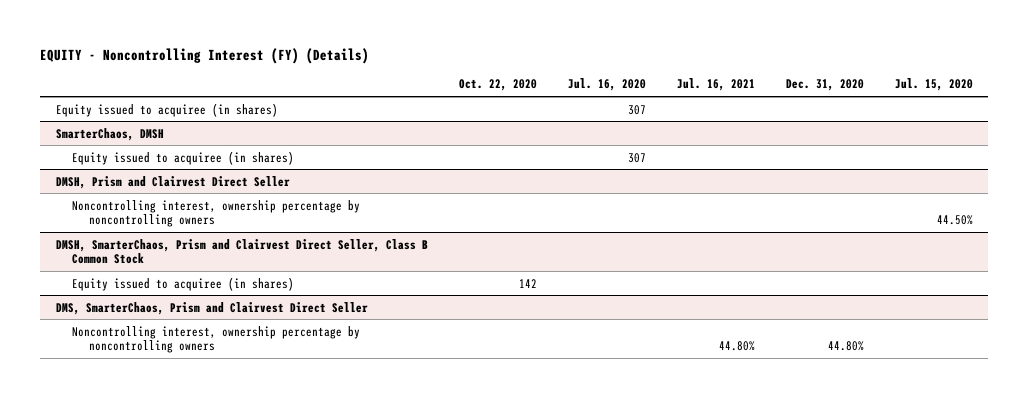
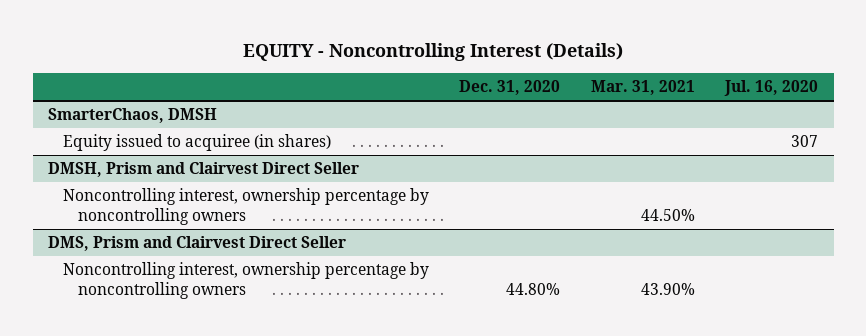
- EQUITY - Noncontrolling Interest (FY) (Details)
+ EQUITY - Noncontrolling Interest (Details)
- | Oct. 22, 2020 | Jul. 16, 2020 | Jul. 16, 2021 | Dec. 31, 2020 | Jul. 15, 2020
+ | Dec. 31, 2020 | Mar. 31, 2021 | Jul. 16, 2020
- Equity issued to acquiree (in shares) | | 307 | | |
- DMSH, SmarterChaos, Prism and Clairvest Direct Seller, Class B Common Stock
- Equity issued to acquiree (in shares) | 142 | | | |
- DMS, SmarterChaos, Prism and Clairvest Direct Seller
+ DMS, Prism and Clairvest Direct Seller

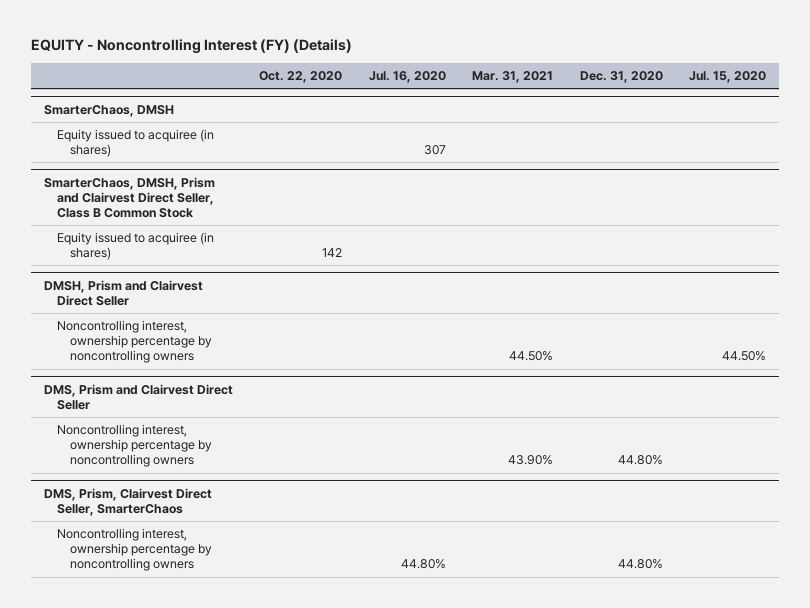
- EQUITY - Noncontrolling Interest (Details)
+ EQUITY - Noncontrolling Interest (FY) (Details)
- | Dec. 31, 2020 | Mar. 31, 2021 | Jul. 16, 2020
+ | Oct. 22, 2020 | Jul. 16, 2020 | Mar. 31, 2021 | Dec. 31, 2020 | Jul. 15, 2020
+ SmarterChaos, DMSH, Prism and Clairvest Direct Seller, Class B Common Stock
+ Equity issued to acquiree (in shares) | 142 | | | |
+ DMS, Prism, Clairvest Direct Seller, SmarterChaos
+ Noncontrolling interest, ownership percentage by noncontrolling owners | | 44.80% | | 44.80% |

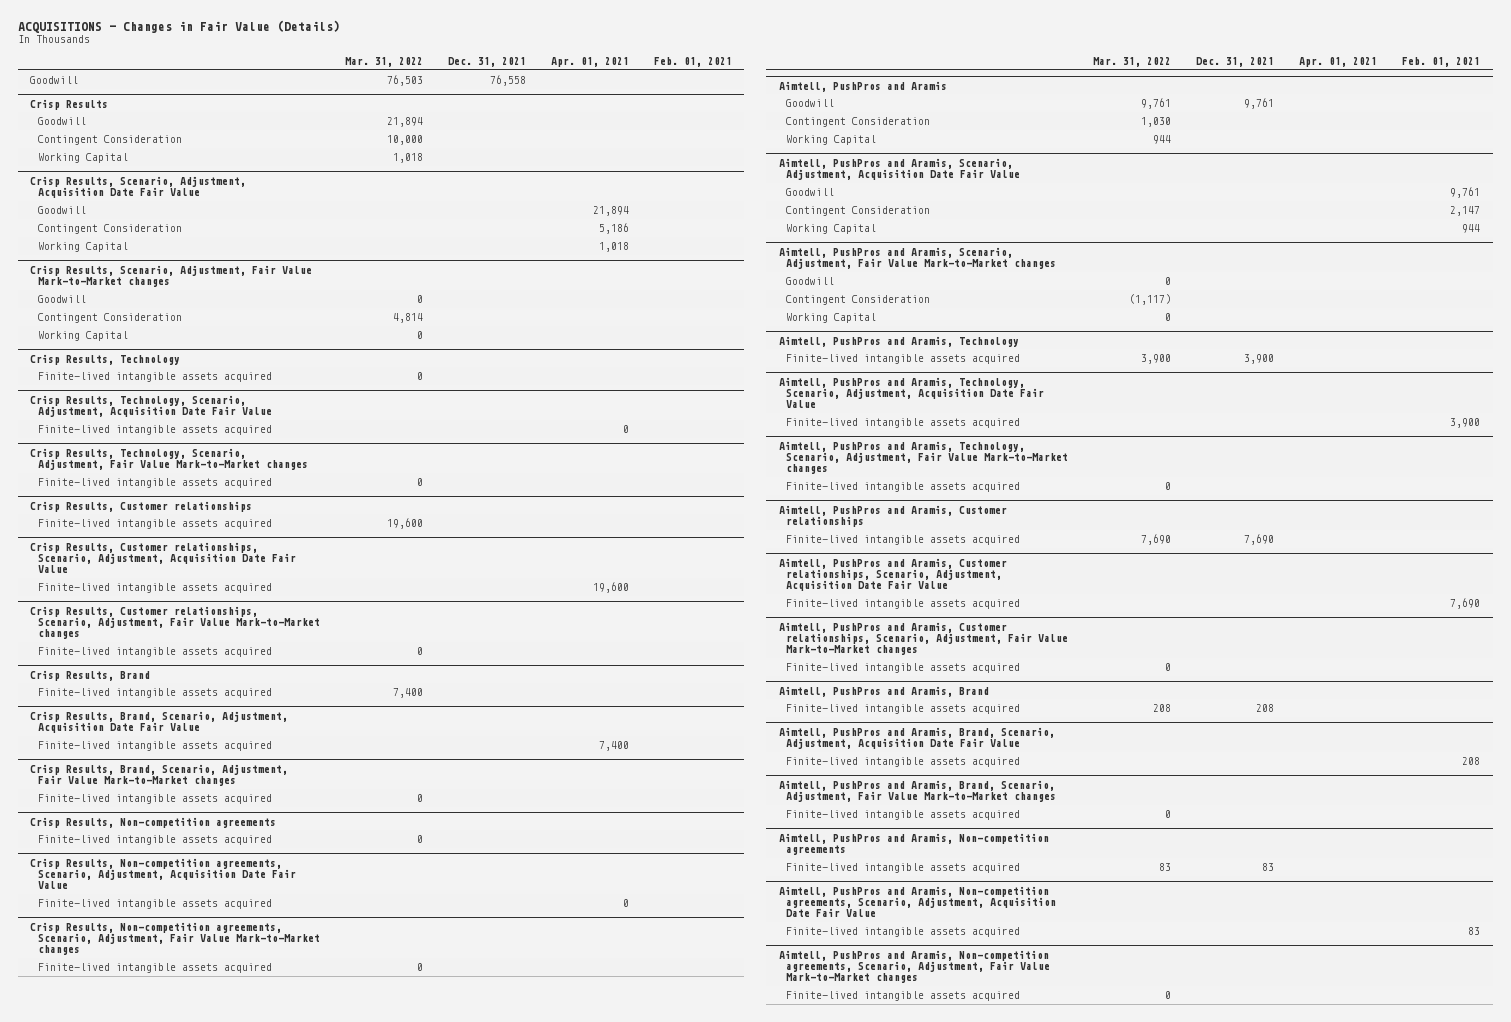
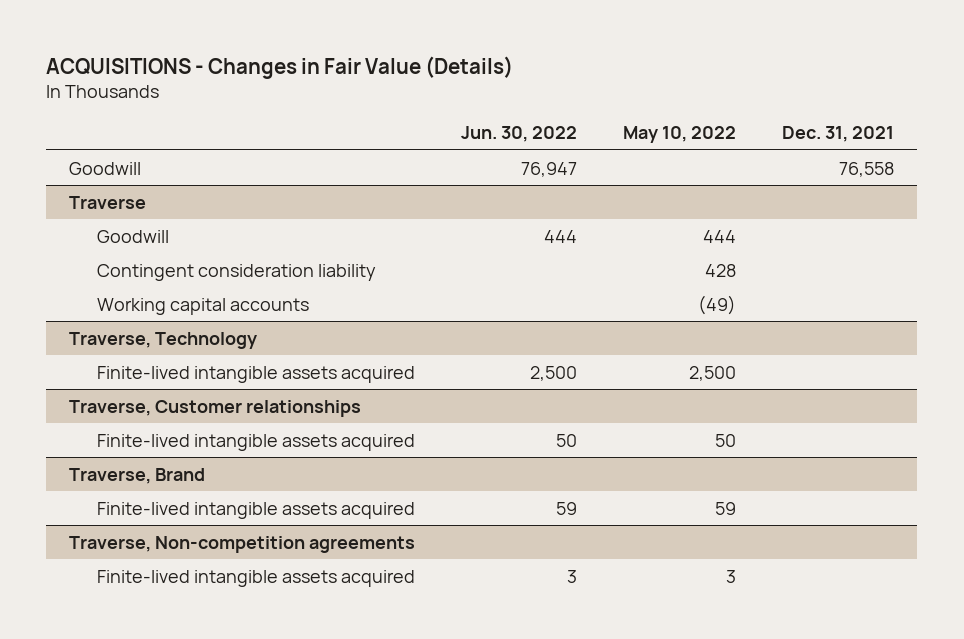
- | Mar. 31, 2022 | Dec. 31, 2021 | Apr. 01, 2021 | Feb. 01, 2021
+ | Jun. 30, 2022 | May 10, 2022 | Dec. 31, 2021
- Crisp Results
- Goodwill | 21,894 | | |
- Contingent Consideration | 10,000 | | |
- Working Capital | 1,018 | | |
- Crisp Results, Scenario, Adjustment, Acquisition Date Fair Value
- Goodwill | | | 21,894 |
- Contingent Consideration | | | 5,186 |
- Working Capital | | | 1,018 |
- Crisp Results, Scenario, Adjustment, Fair Value Mark-to-Market changes
- Goodwill | 0 | | |
- Contingent Consideration | 4,814 | | |
- Working Capital | 0 | | |
- Crisp Results, Technology
- Finite-lived intangible assets acquired | 0 | | |
- Crisp Results, Technology, Scenario, Adjustment, Acquisition Date Fair Value
- Finite-lived intangible assets acquired | | | 0 |
- Crisp Results, Technology, Scenario, Adjustment, Fair Value Mark-to-Market changes
- Finite-lived intangible assets acquired | 0 | | |
- Crisp Results, Customer relationships
- Finite-lived intangible assets acquired | 19,600 | | |
- Crisp Results, Customer relationships, Scenario, Adjustment, Acquisition Date Fair Value
- Finite-lived intangible assets acquired | | | 19,600 |
- Crisp Results, Customer relationships, Scenario, Adjustment, Fair Value Mark-to-Market changes
- Finite-lived intangible assets acquired | 0 | | |
- Crisp Results, Brand
- Finite-lived intangible assets acquired | 7,400 | | |
- Crisp Results, Brand, Scenario, Adjustment, Acquisition Date Fair Value
- Finite-lived intangible assets acquired | | | 7,400 |
- Crisp Results, Brand, Scenario, Adjustment, Fair Value Mark-to-Market changes
- Finite-lived intangible assets acquired | 0 | | |
- Crisp Results, Non-competition agreements
+ Traverse
+ Goodwill | 444 | 444 |
+ Contingent consideration liability | | 428 |
+ Working capital accounts | | (49) |
+ Traverse, Technology
+ Finite-lived intangible assets acquired | 2,500 | 2,500 |
+ Traverse, Customer relationships
+ Finite-lived intangible assets acquired | 50 | 50 |
+ Traverse, Brand
+ Finite-lived intangible assets acquired | 59 | 59 |
+ Traverse, Non-competition agreements
- Crisp Results, Non-competition agreements, Scenario, Adjustment, Acquisition Date Fair Value
- Finite-lived intangible assets acquired | | | 0 |
- Crisp Results, Non-competition agreements, Scenario, Adjustment, Fair Value Mark-to-Market changes
- Finite-lived intangible assets acquired | 0 | | |
- Aimtell, PushPros and Aramis
- Goodwill | 9,761 | 9,761 | |
- Contingent Consideration | 1,030 | | |
- Working Capital | 944 | | |
- Aimtell, PushPros and Aramis, Scenario, Adjustment, Acquisition Date Fair Value
- Goodwill | | | | 9,761
- Contingent Consideration | | | | 2,147
- Working Capital | | | | 944
- Aimtell, PushPros and Aramis, Scenario, Adjustment, Fair Value Mark-to-Market changes
- Goodwill | 0 | | |
- Contingent Consideration | (1,117) | | |
- Working Capital | 0 | | |
- Aimtell, PushPros and Aramis, Technology
- Finite-lived intangible assets acquired | 3,900 | 3,900 | |
- Aimtell, PushPros and Aramis, Technology, Scenario, Adjustment, Acquisition Date Fair Value
- Finite-lived intangible assets acquired | | | | 3,900
- Aimtell, PushPros and Aramis, Technology, Scenario, Adjustment, Fair Value Mark-to-Market changes
- Finite-lived intangible assets acquired | 0 | | |
- Aimtell, PushPros and Aramis, Customer relationships
- Finite-lived intangible assets acquired | 7,690 | 7,690 | |
- Aimtell, PushPros and Aramis, Customer relationships, Scenario, Adjustment, Acquisition Date Fair Value
- Finite-lived intangible assets acquired | | | | 7,690
- Aimtell, PushPros and Aramis, Customer relationships, Scenario, Adjustment, Fair Value Mark-to-Market changes
- Finite-lived intangible assets acquired | 0 | | |
- Aimtell, PushPros and Aramis, Brand
- Finite-lived intangible assets acquired | 208 | 208 | |
- Aimtell, PushPros and Aramis, Brand, Scenario, Adjustment, Acquisition Date Fair Value
- Finite-lived intangible assets acquired | | | | 208
- Aimtell, PushPros and Aramis, Brand, Scenario, Adjustment, Fair Value Mark-to-Market changes
- Finite-lived intangible assets acquired | 0 | | |
- Aimtell, PushPros and Aramis, Non-competition agreements
- Finite-lived intangible assets acquired | 83 | 83 | |
- Aimtell, PushPros and Aramis, Non-competition agreements, Scenario, Adjustment, Acquisition Date Fair Value
- Finite-lived intangible assets acquired | | | | 83
- Aimtell, PushPros and Aramis, Non-competition agreements, Scenario, Adjustment, Fair Value Mark-to-Market changes
- Finite-lived intangible assets acquired | 0 | | |

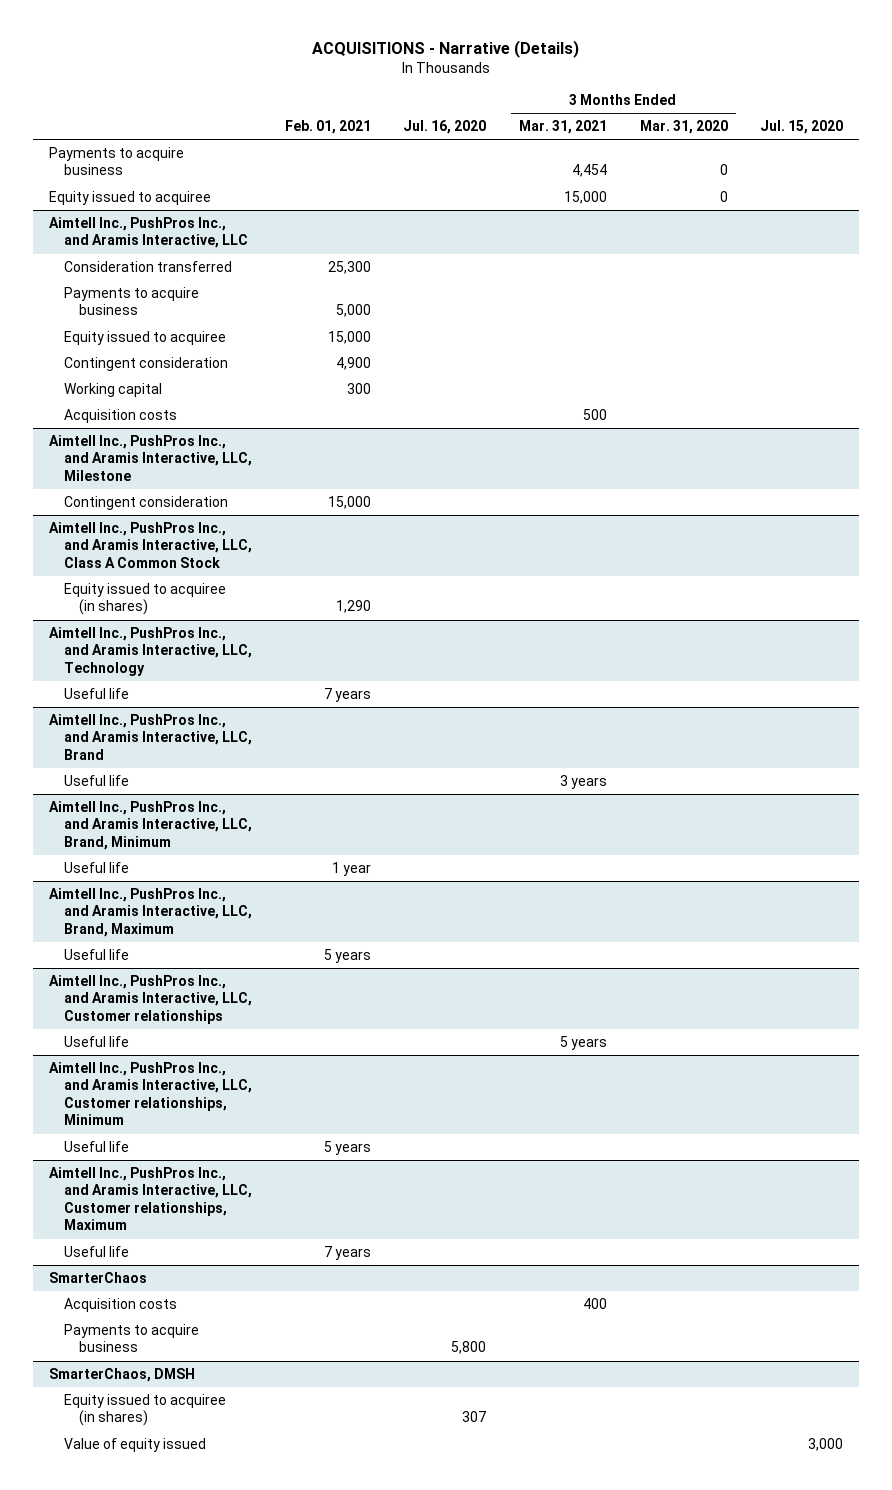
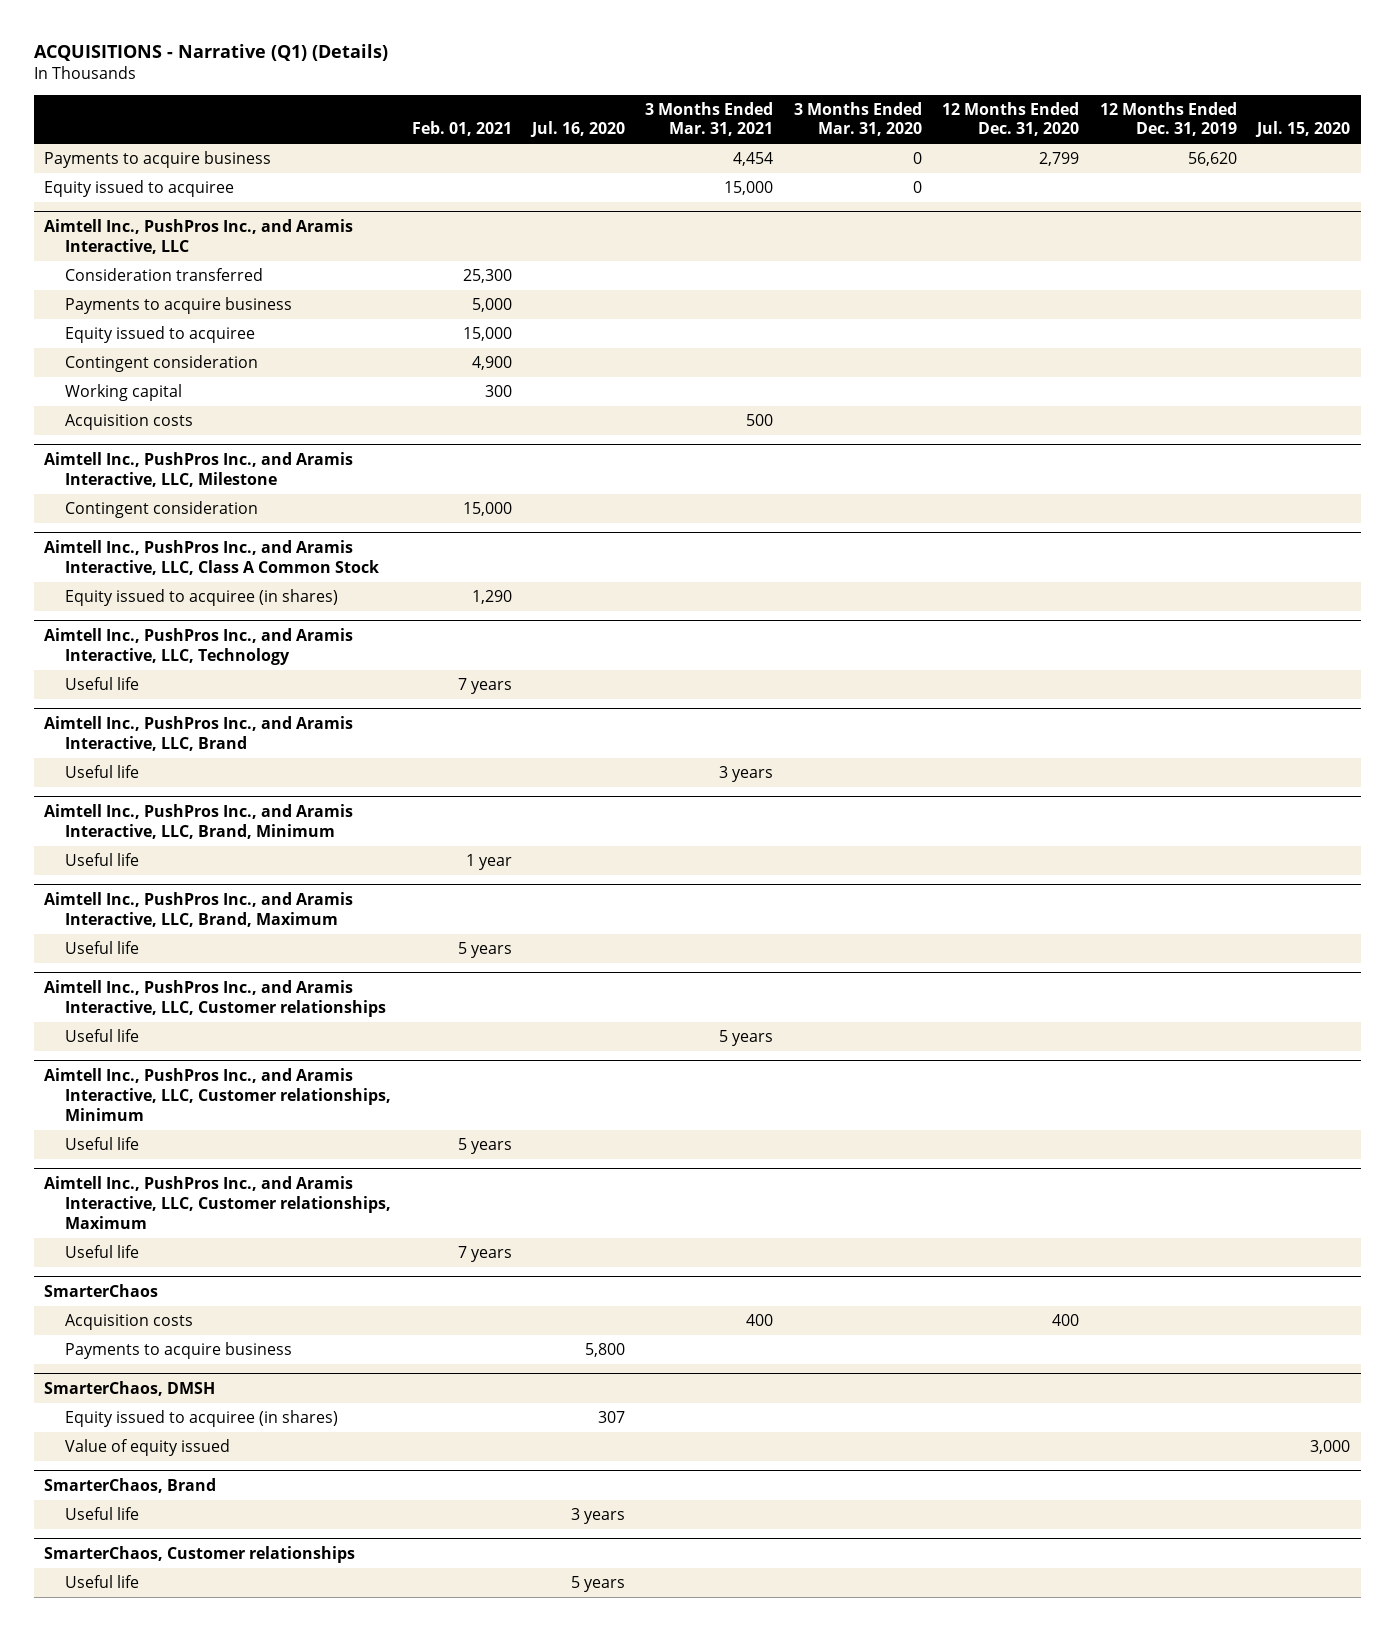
- ACQUISITIONS - Narrative (Details)
+ ACQUISITIONS - Narrative (Q1) (Details)
- | Feb. 01, 2021 | Jul. 16, 2020 | 3 Months Ended Mar. 31, 2021 | 3 Months Ended Mar. 31, 2020 | Jul. 15, 2020
+ | Feb. 01, 2021 | Jul. 16, 2020 | 3 Months Ended Mar. 31, 2021 | 3 Months Ended Mar. 31, 2020 | 12 Months Ended Dec. 31, 2020 | 12 Months Ended Dec. 31, 2019 | Jul. 15, 2020
+ SmarterChaos, Brand
+ Useful life | | 3 years | | | | |
+ SmarterChaos, Customer relationships
+ Useful life | | 5 years | | | | |

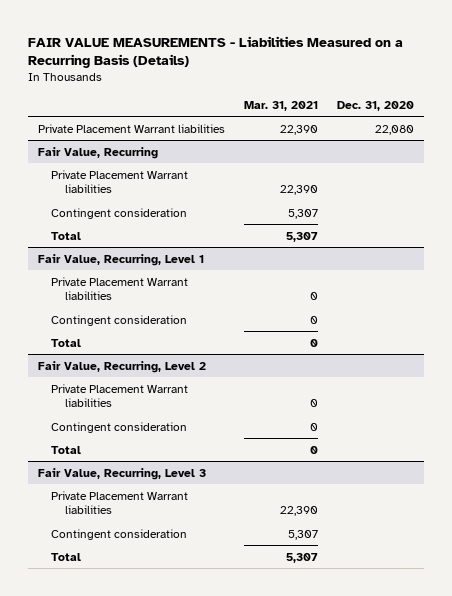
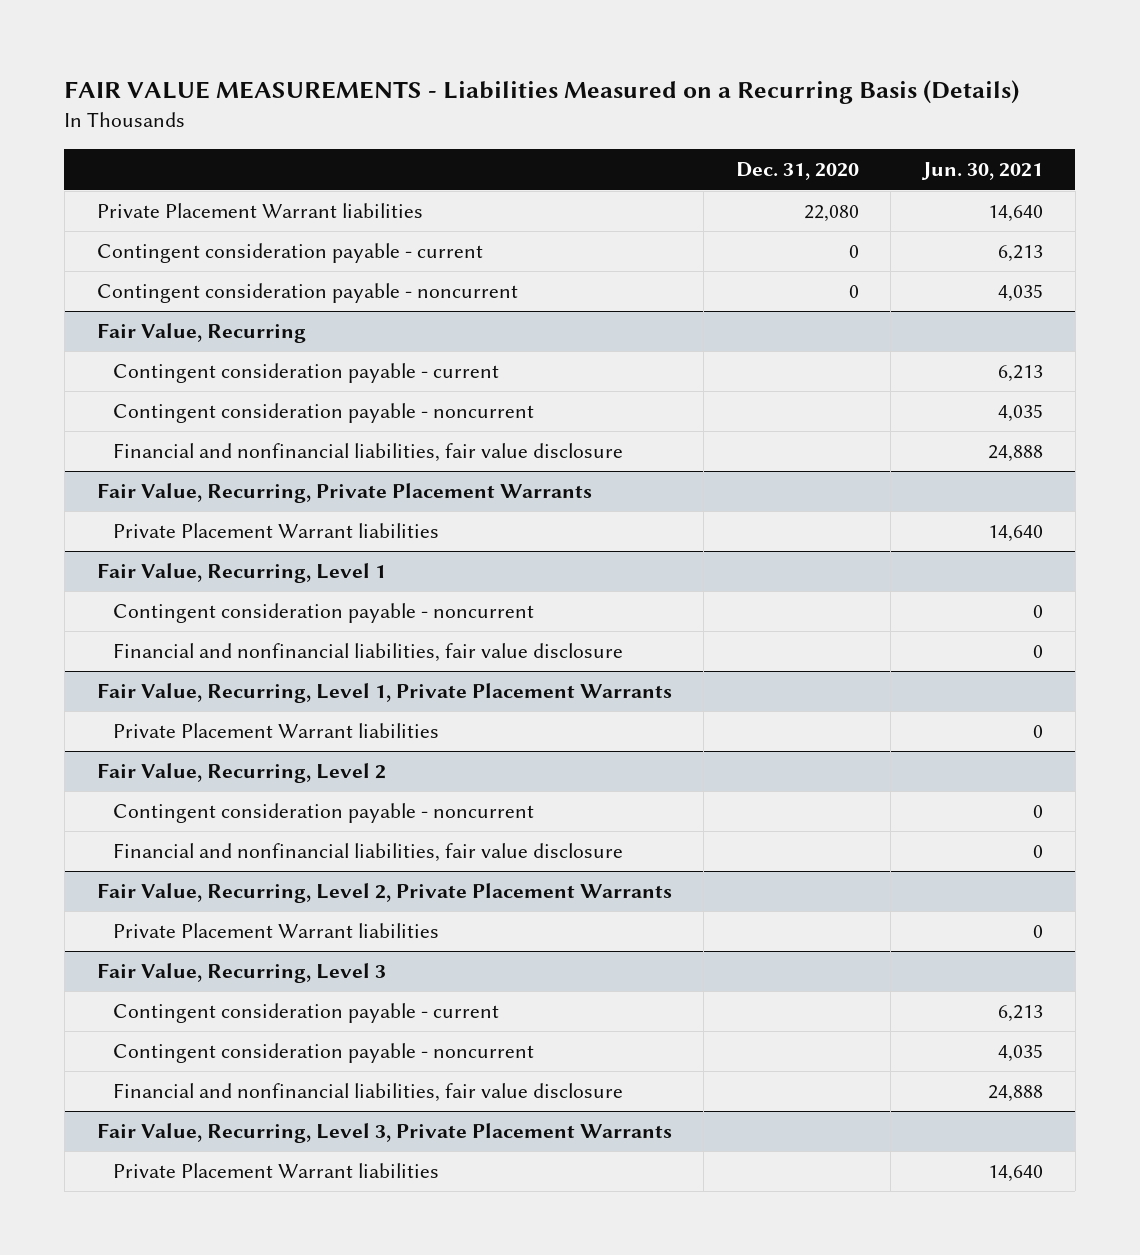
- | Mar. 31, 2021 | Dec. 31, 2020
+ | Dec. 31, 2020 | Jun. 30, 2021
+ Contingent consideration payable - current | 0 | 6,213
+ Contingent consideration payable - noncurrent | 0 | 4,035
@ Fair Value, Recurring
- Private Placement Warrant liabilities | 22,390 |
- Contingent consideration | 5,307 |
- Total | 5,307 |
+ Contingent consideration payable - current | | 6,213
+ Contingent consideration payable - noncurrent | | 4,035
+ Financial and nonfinancial liabilities, fair value disclosure | | 24,888
+ Fair Value, Recurring, Private Placement Warrants
+ Private Placement Warrant liabilities | | 14,640
@ Fair Value, Recurring, Level 1
- Private Placement Warrant liabilities | 0 |
- Contingent consideration | 0 |
- Total | 0 |
+ Contingent consideration payable - noncurrent | | 0
+ Financial and nonfinancial liabilities, fair value disclosure | | 0
+ Fair Value, Recurring, Level 1, Private Placement Warrants
+ Private Placement Warrant liabilities | | 0
@ Fair Value, Recurring, Level 2
- Private Placement Warrant liabilities | 0 |
- Contingent consideration | 0 |
- Total | 0 |
+ Contingent consideration payable - noncurrent | | 0
+ Financial and nonfinancial liabilities, fair value disclosure | | 0
+ Fair Value, Recurring, Level 2, Private Placement Warrants
+ Private Placement Warrant liabilities | | 0
@ Fair Value, Recurring, Level 3
- Private Placement Warrant liabilities | 22,390 |
- Contingent consideration | 5,307 |
- Total | 5,307 |
+ Contingent consideration payable - current | | 6,213
+ Contingent consideration payable - noncurrent | | 4,035
+ Financial and nonfinancial liabilities, fair value disclosure | | 24,888
+ Fair Value, Recurring, Level 3, Private Placement Warrants
+ Private Placement Warrant liabilities | | 14,640

